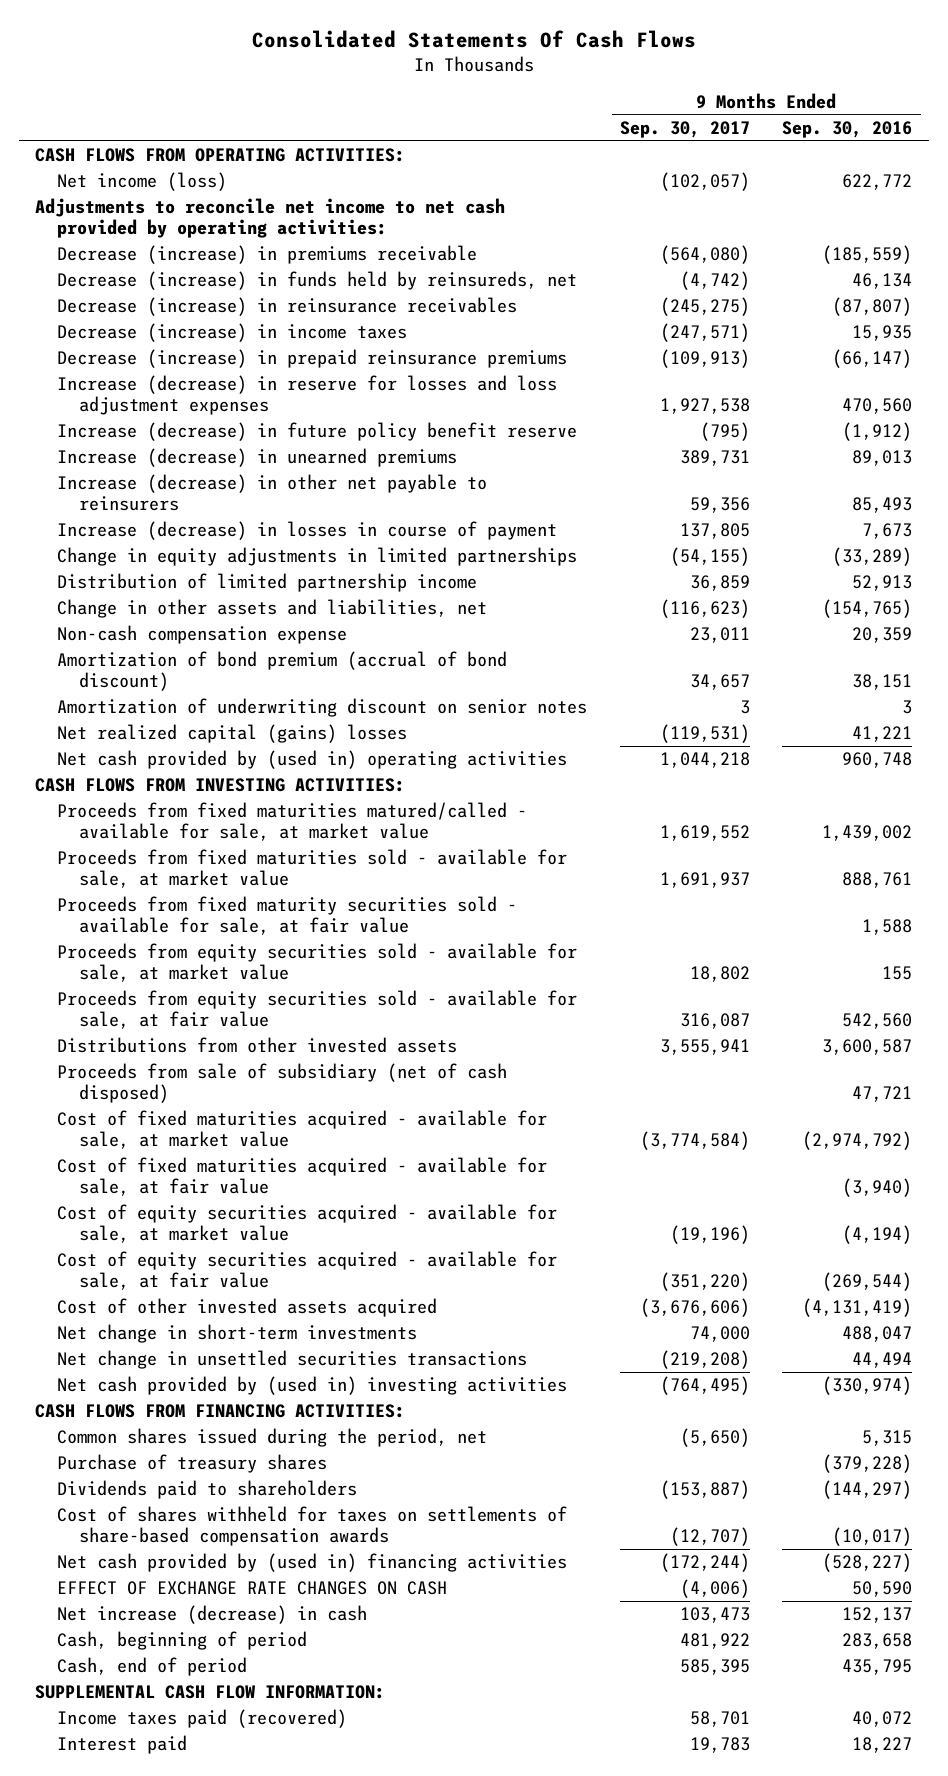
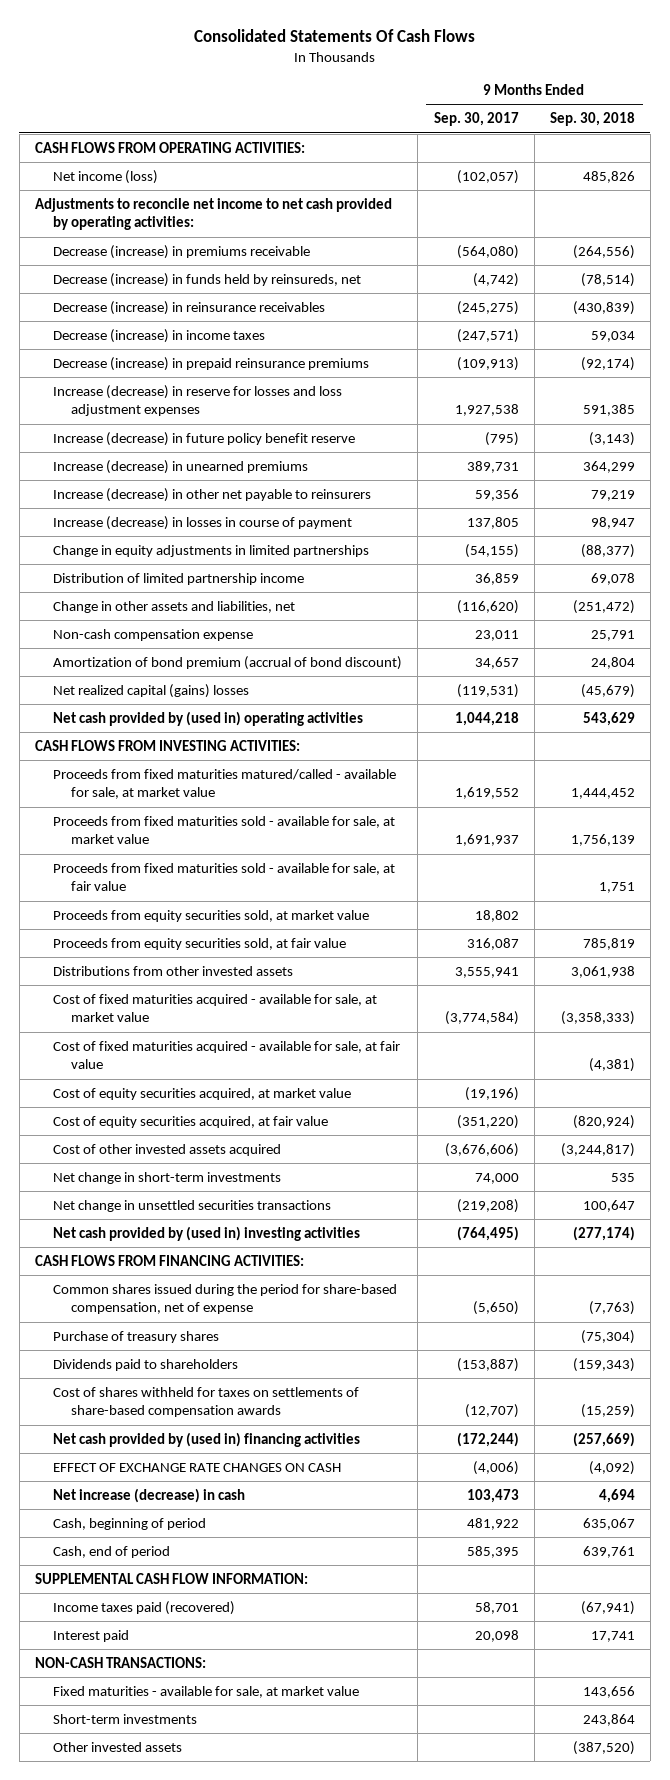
- | 9 Months Ended Sep. 30, 2017 | 9 Months Ended Sep. 30, 2016
+ | 9 Months Ended Sep. 30, 2017 | 9 Months Ended Sep. 30, 2018
- Change in other assets and liabilities, net | (116,623) | (154,765)
+ Change in other assets and liabilities, net | (116,620) | (251,472)
- Amortization of underwriting discount on senior notes | 3 | 3
- Proceeds from fixed maturity securities sold - available for sale, at fair value | | 1,588
- Proceeds from equity securities sold - available for sale, at market value | 18,802 | 155
- Proceeds from equity securities sold - available for sale, at fair value | 316,087 | 542,560
+ Proceeds from fixed maturities sold - available for sale, at fair value | | 1,751
+ Proceeds from equity securities sold, at market value | 18,802 |
+ Proceeds from equity securities sold, at fair value | 316,087 | 785,819
- Proceeds from sale of subsidiary (net of cash disposed) | | 47,721
- Cost of equity securities acquired - available for sale, at market value | (19,196) | (4,194)
- Cost of equity securities acquired - available for sale, at fair value | (351,220) | (269,544)
+ Cost of equity securities acquired, at market value | (19,196) |
+ Cost of equity securities acquired, at fair value | (351,220) | (820,924)
- Common shares issued during the period, net | (5,650) | 5,315
+ Common shares issued during the period for share-based compensation, net of expense | (5,650) | (7,763)
- Interest paid | 19,783 | 18,227
+ Interest paid | 20,098 | 17,741
+ NON-CASH TRANSACTIONS:
+ Fixed maturities - available for sale, at market value | | 143,656
+ Short-term investments | | 243,864
+ Other invested assets | | (387,520)

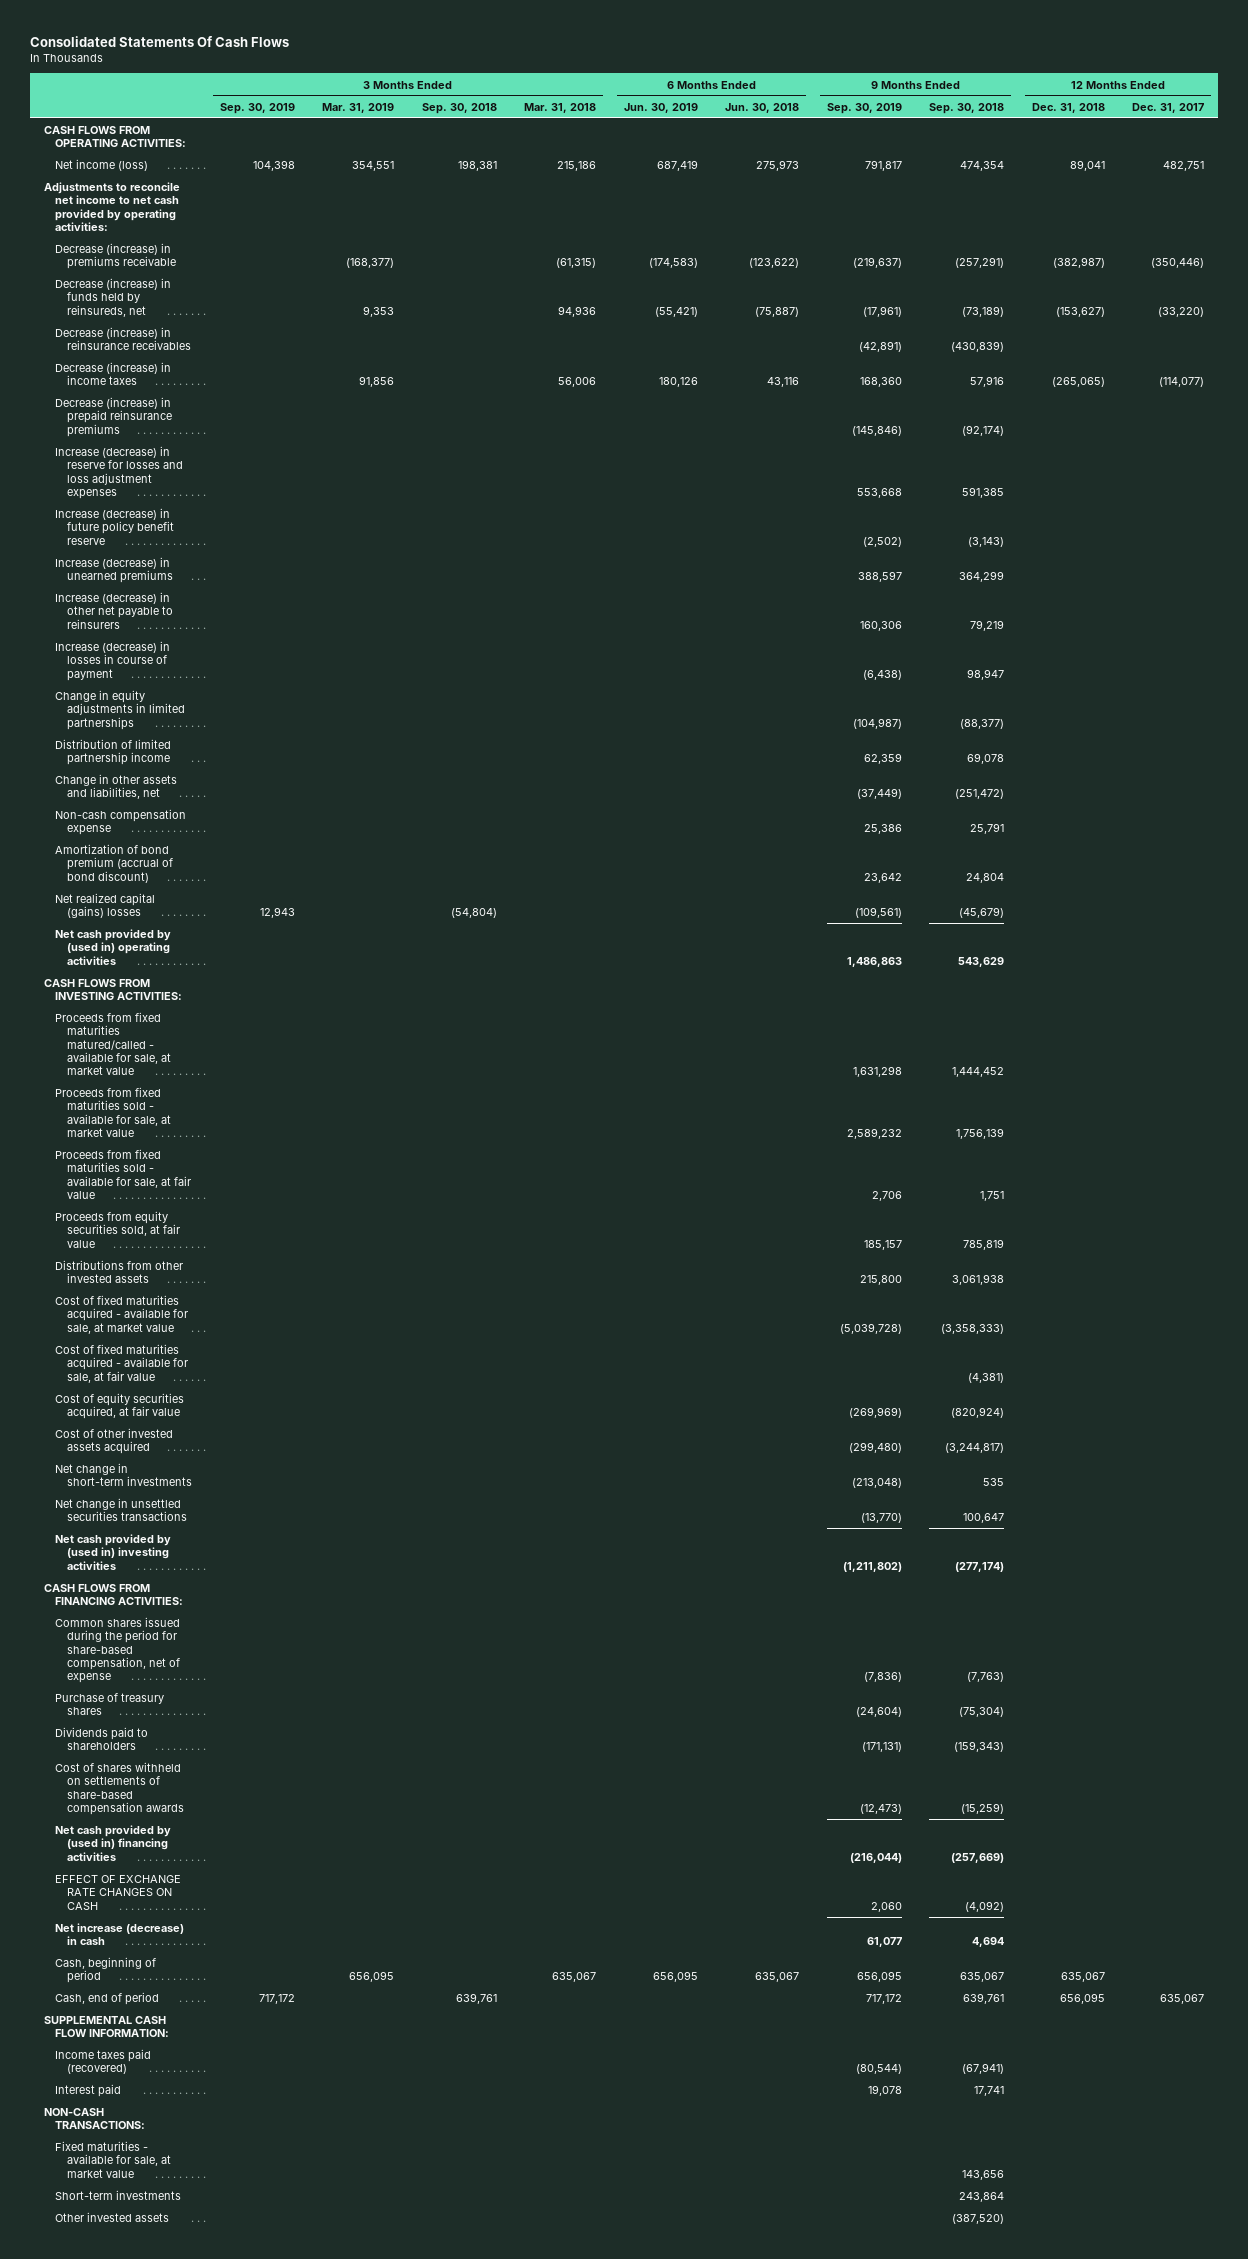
- | 9 Months Ended Sep. 30, 2017 | 9 Months Ended Sep. 30, 2018
+ | 3 Months Ended Sep. 30, 2019 | 3 Months Ended Mar. 31, 2019 | 3 Months Ended Sep. 30, 2018 | 3 Months Ended Mar. 31, 2018 | 6 Months Ended Jun. 30, 2019 | 6 Months Ended Jun. 30, 2018 | 9 Months Ended Sep. 30, 2019 | 9 Months Ended Sep. 30, 2018 | 12 Months Ended Dec. 31, 2018 | 12 Months Ended Dec. 31, 2017
- Net income (loss) | (102,057) | 485,826
+ Net income (loss) | 104,398 | 354,551 | 198,381 | 215,186 | 687,419 | 275,973 | 791,817 | 474,354 | 89,041 | 482,751
- Decrease (increase) in premiums receivable | (564,080) | (264,556)
- Decrease (increase) in funds held by reinsureds, net | (4,742) | (78,514)
+ Decrease (increase) in premiums receivable | | (168,377) | | (61,315) | (174,583) | (123,622) | (219,637) | (257,291) | (382,987) | (350,446)
+ Decrease (increase) in funds held by reinsureds, net | | 9,353 | | 94,936 | (55,421) | (75,887) | (17,961) | (73,189) | (153,627) | (33,220)
- Decrease (increase) in income taxes | (247,571) | 59,034
+ Decrease (increase) in income taxes | | 91,856 | | 56,006 | 180,126 | 43,116 | 168,360 | 57,916 | (265,065) | (114,077)
- Proceeds from equity securities sold, at market value | 18,802 |
- Cost of equity securities acquired, at market value | (19,196) |
- Cost of shares withheld for taxes on settlements of share-based compensation awards | (12,707) | (15,259)
+ Cost of shares withheld on settlements of share-based compensation awards | | | | | | | (12,473) | (15,259) | |

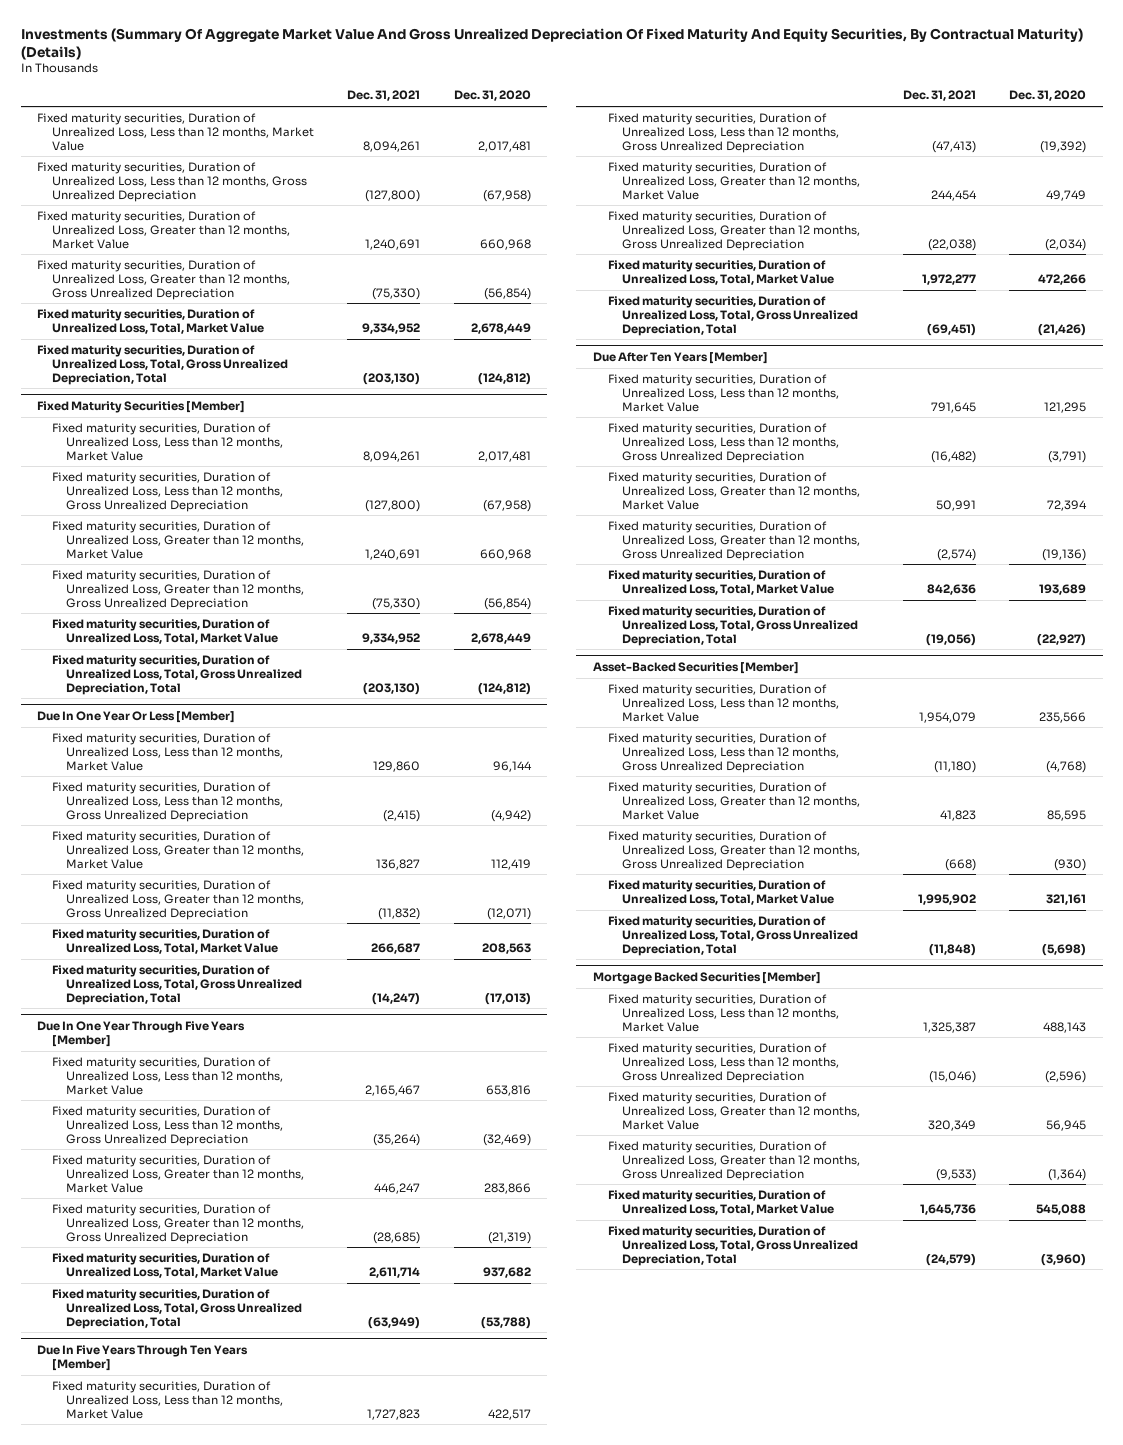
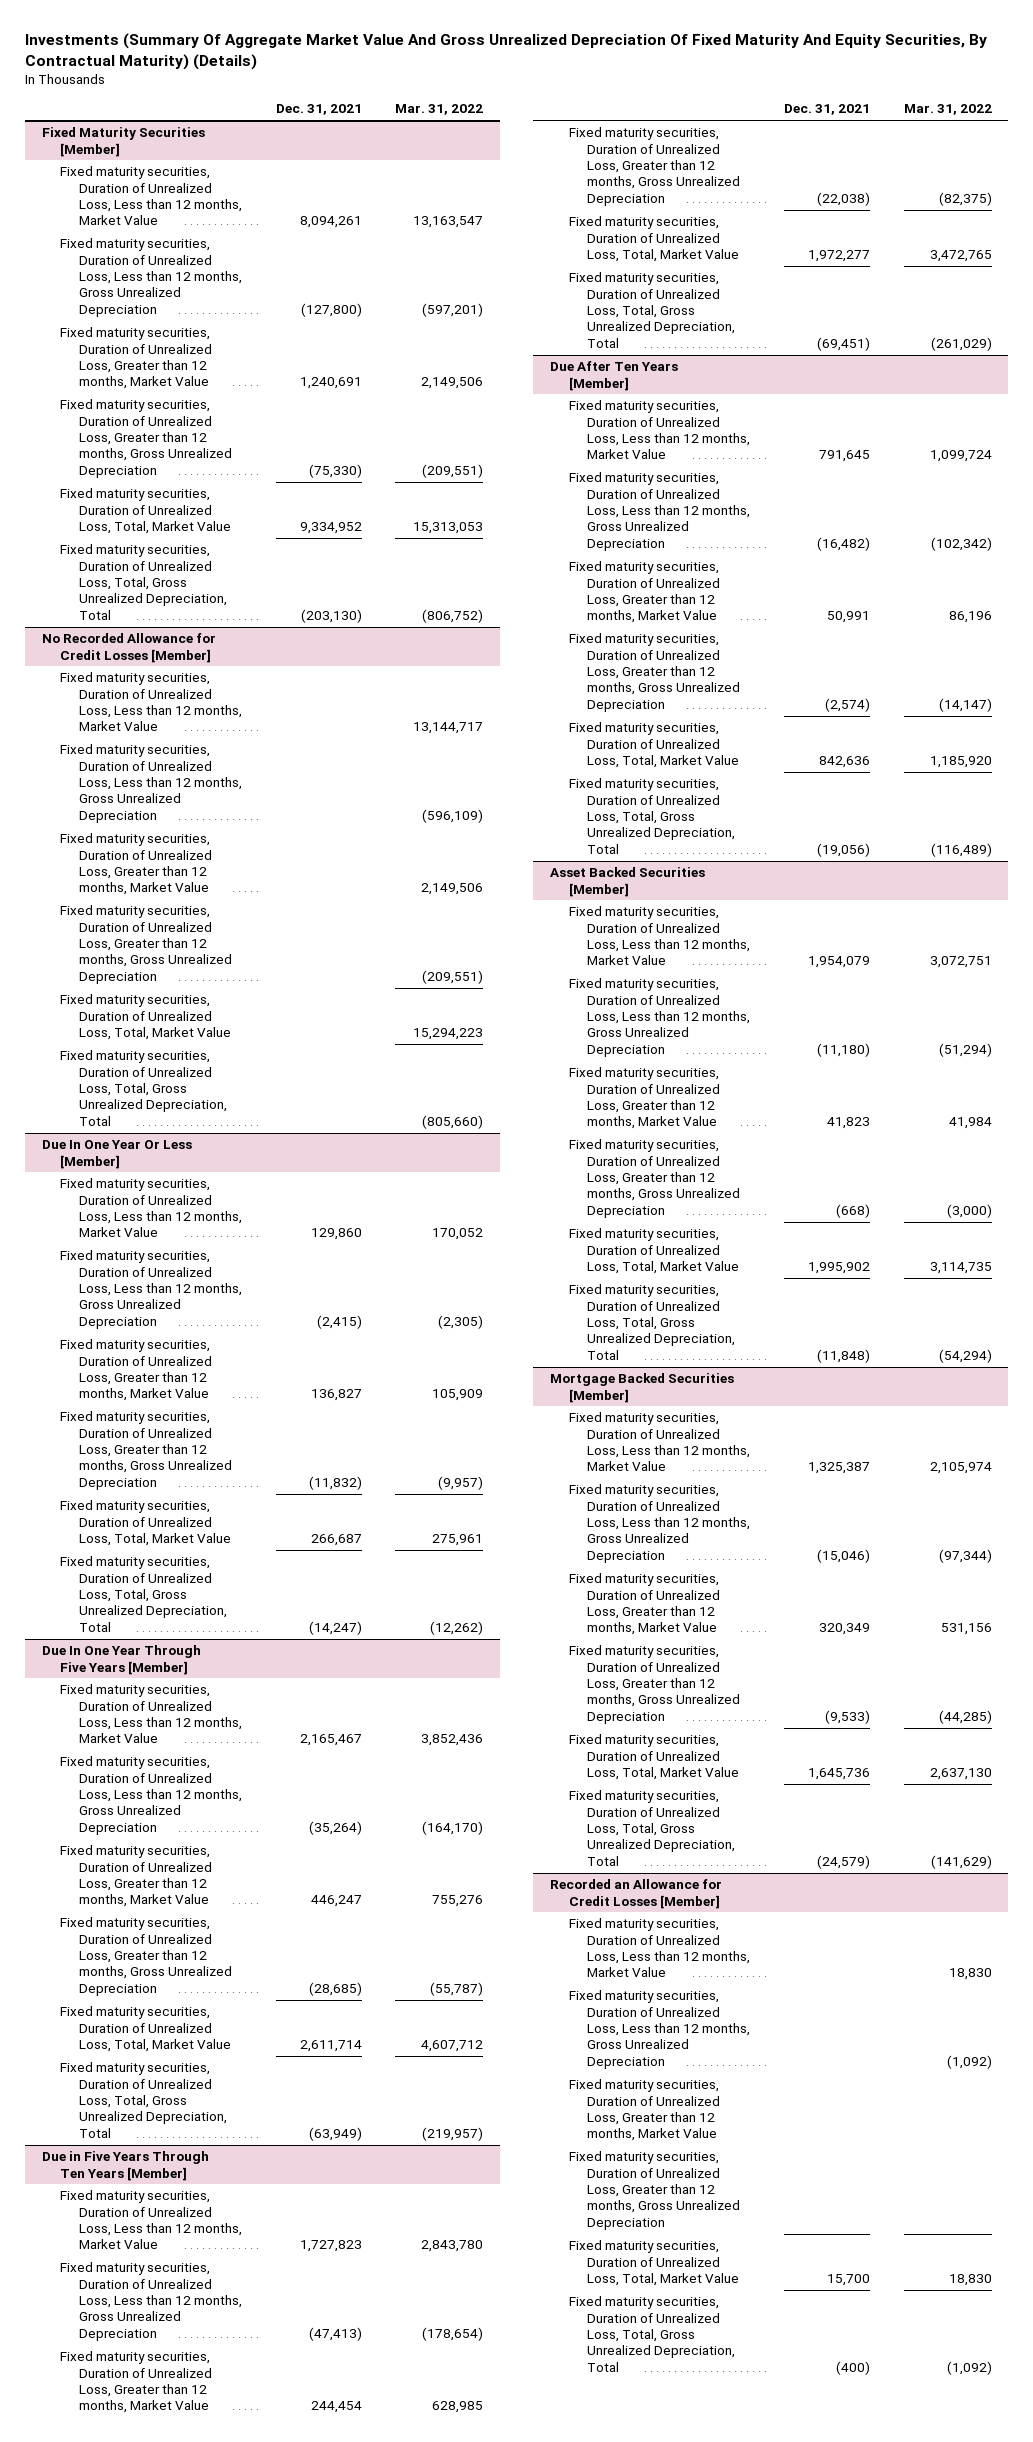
- | Dec. 31, 2021 | Dec. 31, 2020
+ | Dec. 31, 2021 | Mar. 31, 2022
- Fixed maturity securities, Duration of Unrealized Loss, Less than 12 months, Market Value | 8,094,261 | 2,017,481
- Fixed maturity securities, Duration of Unrealized Loss, Less than 12 months, Gross Unrealized Depreciation | (127,800) | (67,958)
- Fixed maturity securities, Duration of Unrealized Loss, Greater than 12 months, Market Value | 1,240,691 | 660,968
- Fixed maturity securities, Duration of Unrealized Loss, Greater than 12 months, Gross Unrealized Depreciation | (75,330) | (56,854)
- Fixed maturity securities, Duration of Unrealized Loss, Total, Market Value | 9,334,952 | 2,678,449
- Fixed maturity securities, Duration of Unrealized Loss, Total, Gross Unrealized Depreciation, Total | (203,130) | (124,812)
+ No Recorded Allowance for Credit Losses [Member]
+ Fixed maturity securities, Duration of Unrealized Loss, Less than 12 months, Market Value | | 13,144,717
+ Fixed maturity securities, Duration of Unrealized Loss, Less than 12 months, Gross Unrealized Depreciation | | (596,109)
+ Fixed maturity securities, Duration of Unrealized Loss, Greater than 12 months, Market Value | | 2,149,506
+ Fixed maturity securities, Duration of Unrealized Loss, Greater than 12 months, Gross Unrealized Depreciation | | (209,551)
+ Fixed maturity securities, Duration of Unrealized Loss, Total, Market Value | | 15,294,223
+ Fixed maturity securities, Duration of Unrealized Loss, Total, Gross Unrealized Depreciation, Total | | (805,660)
- Due In Five Years Through Ten Years [Member]
+ Due in Five Years Through Ten Years [Member]
- Asset-Backed Securities [Member]
+ Asset Backed Securities [Member]
+ Recorded an Allowance for Credit Losses [Member]
+ Fixed maturity securities, Duration of Unrealized Loss, Less than 12 months, Market Value | | 18,830
+ Fixed maturity securities, Duration of Unrealized Loss, Less than 12 months, Gross Unrealized Depreciation | | (1,092)
+ Fixed maturity securities, Duration of Unrealized Loss, Greater than 12 months, Market Value
+ Fixed maturity securities, Duration of Unrealized Loss, Greater than 12 months, Gross Unrealized Depreciation
+ Fixed maturity securities, Duration of Unrealized Loss, Total, Market Value | 15,700 | 18,830
+ Fixed maturity securities, Duration of Unrealized Loss, Total, Gross Unrealized Depreciation, Total | (400) | (1,092)

